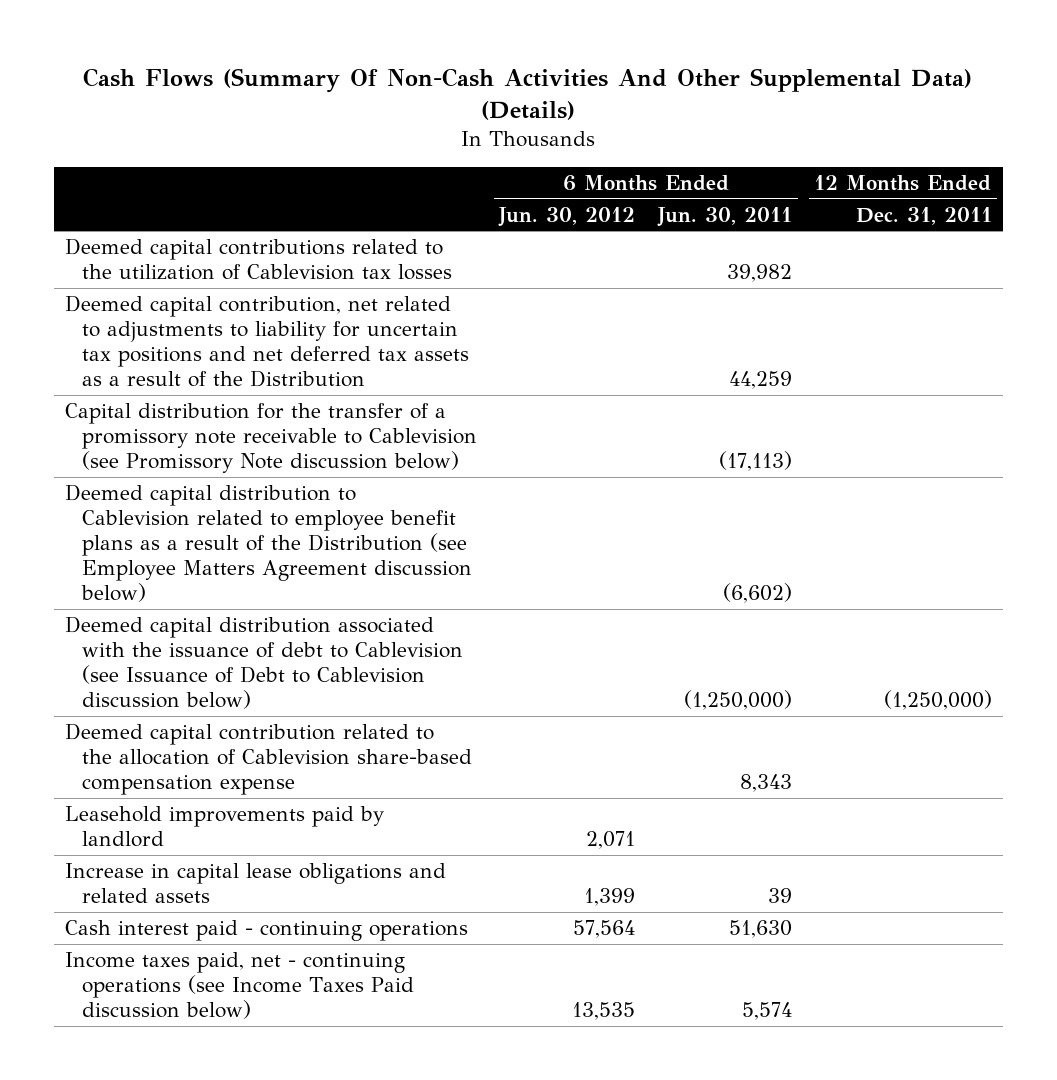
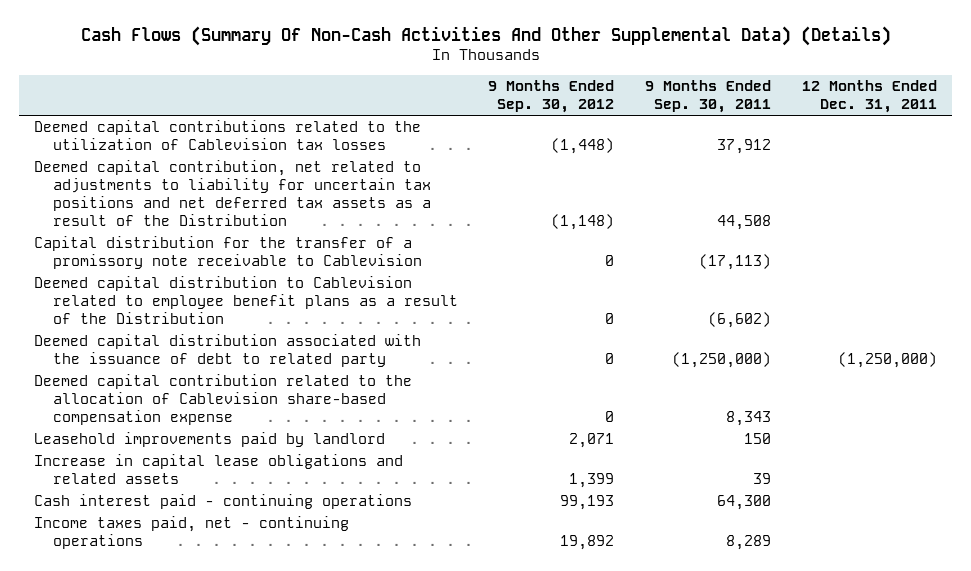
- | 6 Months Ended Jun. 30, 2012 | 6 Months Ended Jun. 30, 2011 | 12 Months Ended Dec. 31, 2011
+ | 9 Months Ended Sep. 30, 2012 | 9 Months Ended Sep. 30, 2011 | 12 Months Ended Dec. 31, 2011
- Capital distribution for the transfer of a promissory note receivable to Cablevision (see Promissory Note discussion below) | | (17,113) |
- Deemed capital distribution to Cablevision related to employee benefit plans as a result of the Distribution (see Employee Matters Agreement discussion below) | | (6,602) |
- Deemed capital distribution associated with the issuance of debt to Cablevision (see Issuance of Debt to Cablevision discussion below) | | (1,250,000) | (1,250,000)
+ Capital distribution for the transfer of a promissory note receivable to Cablevision | 0 | (17,113) |
+ Deemed capital distribution to Cablevision related to employee benefit plans as a result of the Distribution | 0 | (6,602) |
+ Deemed capital distribution associated with the issuance of debt to related party | 0 | (1,250,000) | (1,250,000)
- Income taxes paid, net - continuing operations (see Income Taxes Paid discussion below) | 13,535 | 5,574 |
+ Income taxes paid, net - continuing operations | 19,892 | 8,289 |

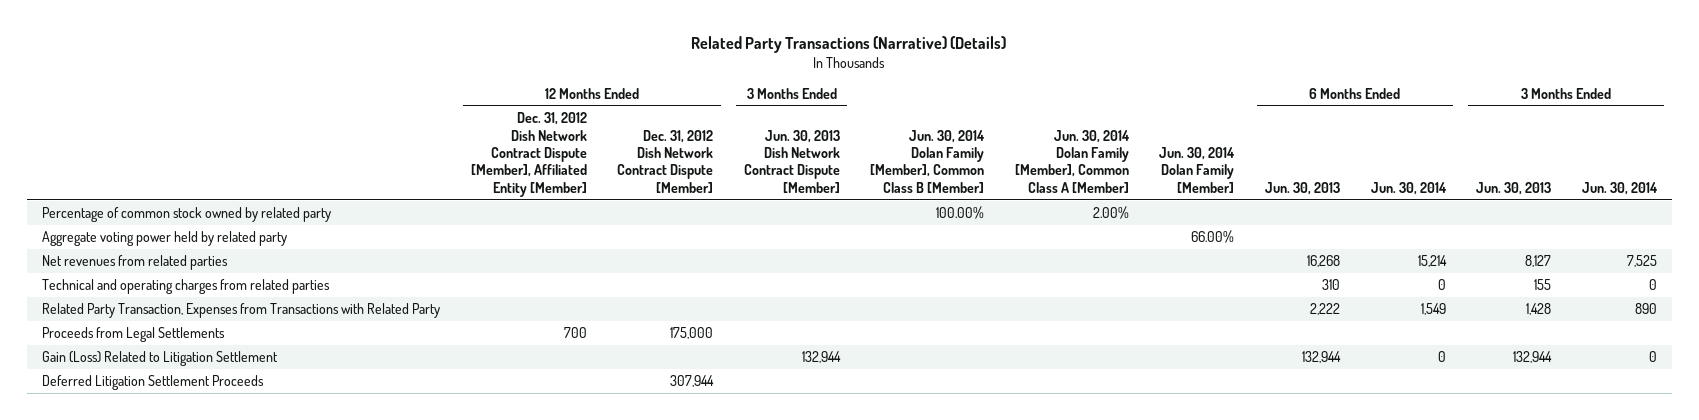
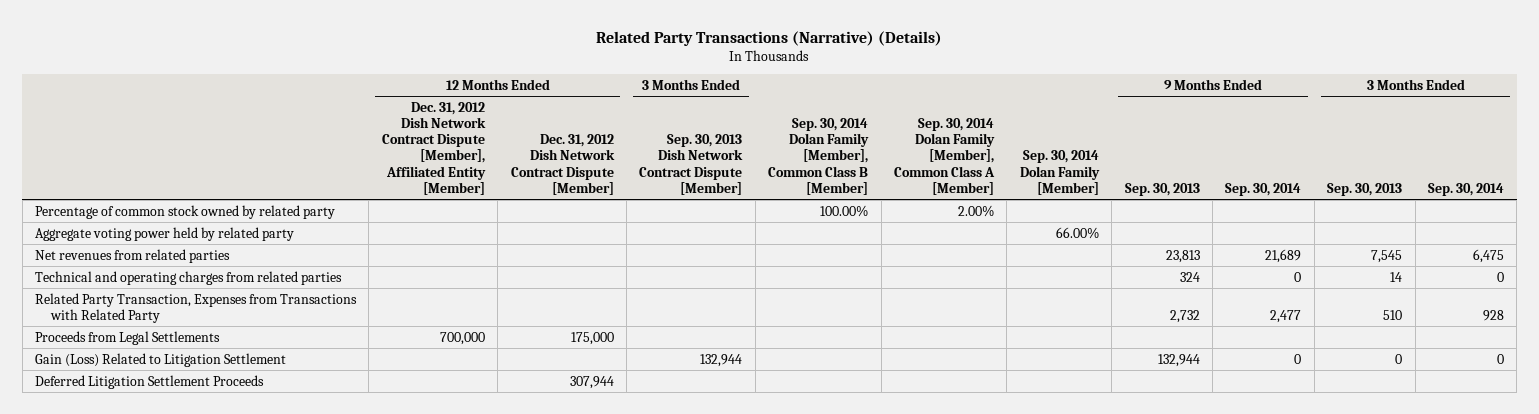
- | 12 Months Ended Dec. 31, 2012 Dish Network Contract Dispute [Member], Affiliated Entity [Member] | 12 Months Ended Dec. 31, 2012 Dish Network Contract Dispute [Member] | 3 Months Ended Jun. 30, 2013 Dish Network Contract Dispute [Member] | Jun. 30, 2014 Dolan Family [Member], Common Class B [Member] | Jun. 30, 2014 Dolan Family [Member], Common Class A [Member] | Jun. 30, 2014 Dolan Family [Member] | 6 Months Ended Jun. 30, 2013 | 6 Months Ended Jun. 30, 2014 | 3 Months Ended Jun. 30, 2013 | 3 Months Ended Jun. 30, 2014
+ | 12 Months Ended Dec. 31, 2012 Dish Network Contract Dispute [Member], Affiliated Entity [Member] | 12 Months Ended Dec. 31, 2012 Dish Network Contract Dispute [Member] | 3 Months Ended Sep. 30, 2013 Dish Network Contract Dispute [Member] | Sep. 30, 2014 Dolan Family [Member], Common Class B [Member] | Sep. 30, 2014 Dolan Family [Member], Common Class A [Member] | Sep. 30, 2014 Dolan Family [Member] | 9 Months Ended Sep. 30, 2013 | 9 Months Ended Sep. 30, 2014 | 3 Months Ended Sep. 30, 2013 | 3 Months Ended Sep. 30, 2014
- Proceeds from Legal Settlements | 700 | 175,000 | | | | | | | |
+ Proceeds from Legal Settlements | 700,000 | 175,000 | | | | | | | |

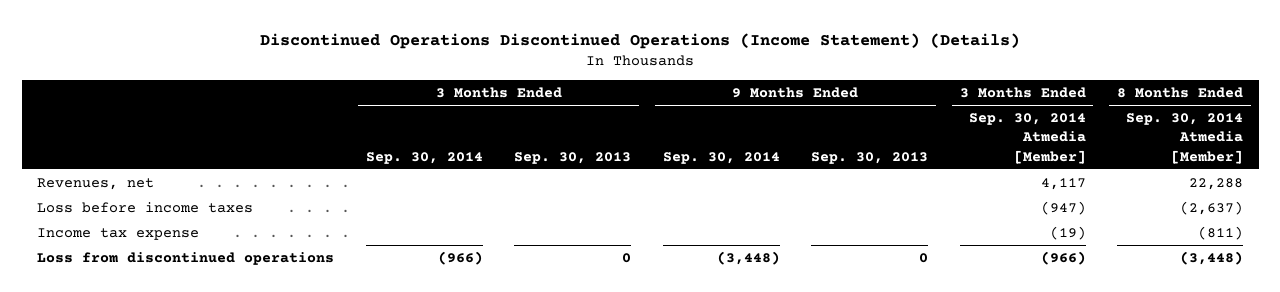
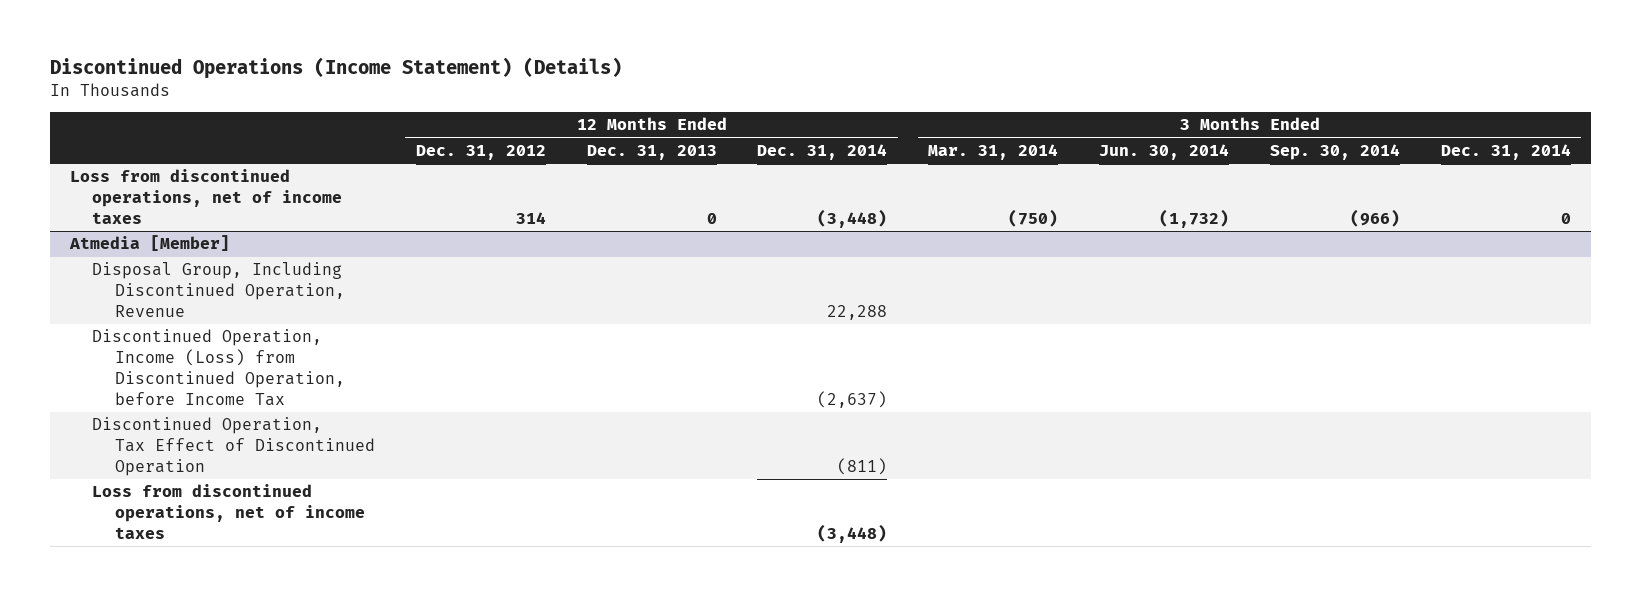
- Discontinued Operations Discontinued Operations (Income Statement) (Details)
+ Discontinued Operations (Income Statement) (Details)
- | 3 Months Ended Sep. 30, 2014 | 3 Months Ended Sep. 30, 2013 | 9 Months Ended Sep. 30, 2014 | 9 Months Ended Sep. 30, 2013 | 3 Months Ended Sep. 30, 2014 Atmedia [Member] | 8 Months Ended Sep. 30, 2014 Atmedia [Member]
+ | 12 Months Ended Dec. 31, 2012 | 12 Months Ended Dec. 31, 2013 | 12 Months Ended Dec. 31, 2014 | 3 Months Ended Mar. 31, 2014 | 3 Months Ended Jun. 30, 2014 | 3 Months Ended Sep. 30, 2014 | 3 Months Ended Dec. 31, 2014
- Revenues, net | | | | | 4,117 | 22,288
- Loss before income taxes | | | | | (947) | (2,637)
- Income tax expense | | | | | (19) | (811)
- Loss from discontinued operations | (966) | 0 | (3,448) | 0 | (966) | (3,448)
+ Loss from discontinued operations, net of income taxes | 314 | 0 | (3,448) | (750) | (1,732) | (966) | 0
+ Atmedia [Member]
+ Disposal Group, Including Discontinued Operation, Revenue | | | 22,288 | | | |
+ Discontinued Operation, Income (Loss) from Discontinued Operation, before Income Tax | | | (2,637) | | | |
+ Discontinued Operation, Tax Effect of Discontinued Operation | | | (811) | | | |
+ Loss from discontinued operations, net of income taxes | | | (3,448) | | | |

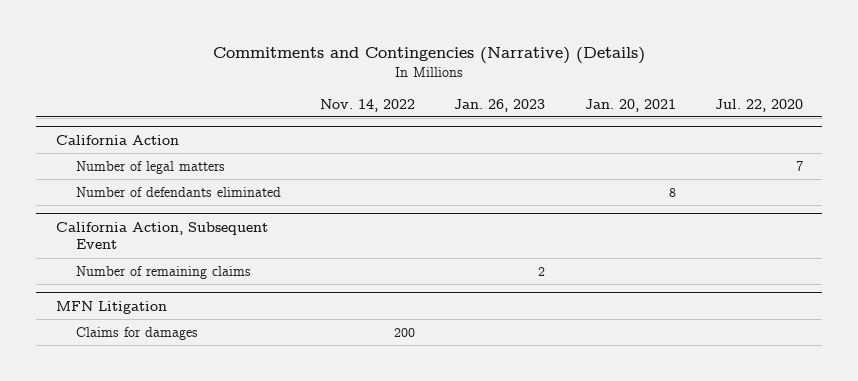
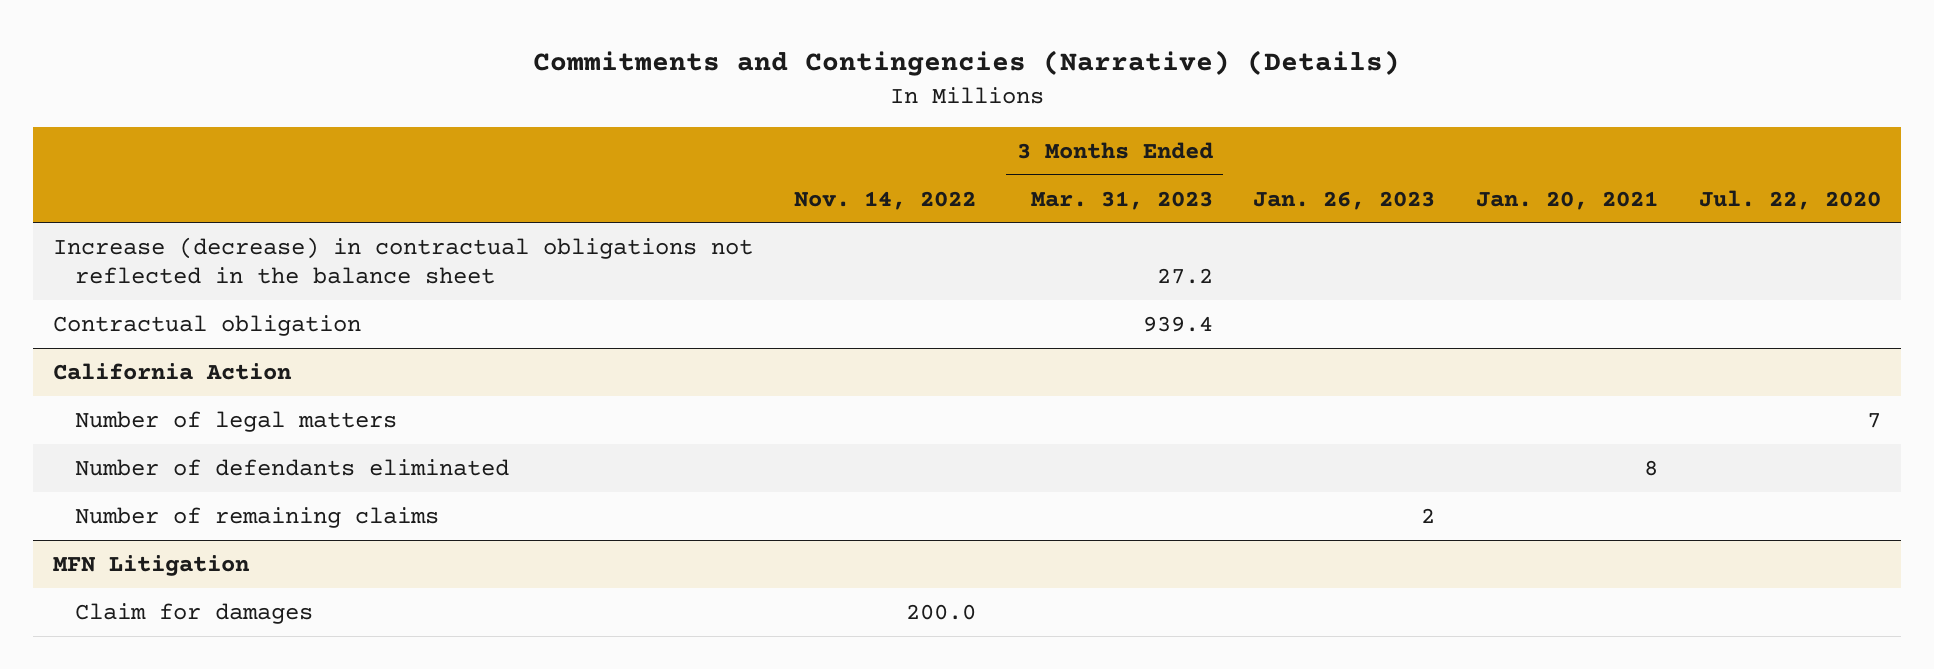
- | Nov. 14, 2022 | Jan. 26, 2023 | Jan. 20, 2021 | Jul. 22, 2020
+ | Nov. 14, 2022 | 3 Months Ended Mar. 31, 2023 | Jan. 26, 2023 | Jan. 20, 2021 | Jul. 22, 2020
+ Increase (decrease) in contractual obligations not reflected in the balance sheet | | 27.2 | | |
+ Contractual obligation | | 939.4 | | |
- California Action, Subsequent Event
- Number of remaining claims | | 2 | |
@ California Action
+ Number of remaining claims | | | 2 | |
@ MFN Litigation
- Claims for damages | 200 | | |
+ Claim for damages | 200.0 | | | |

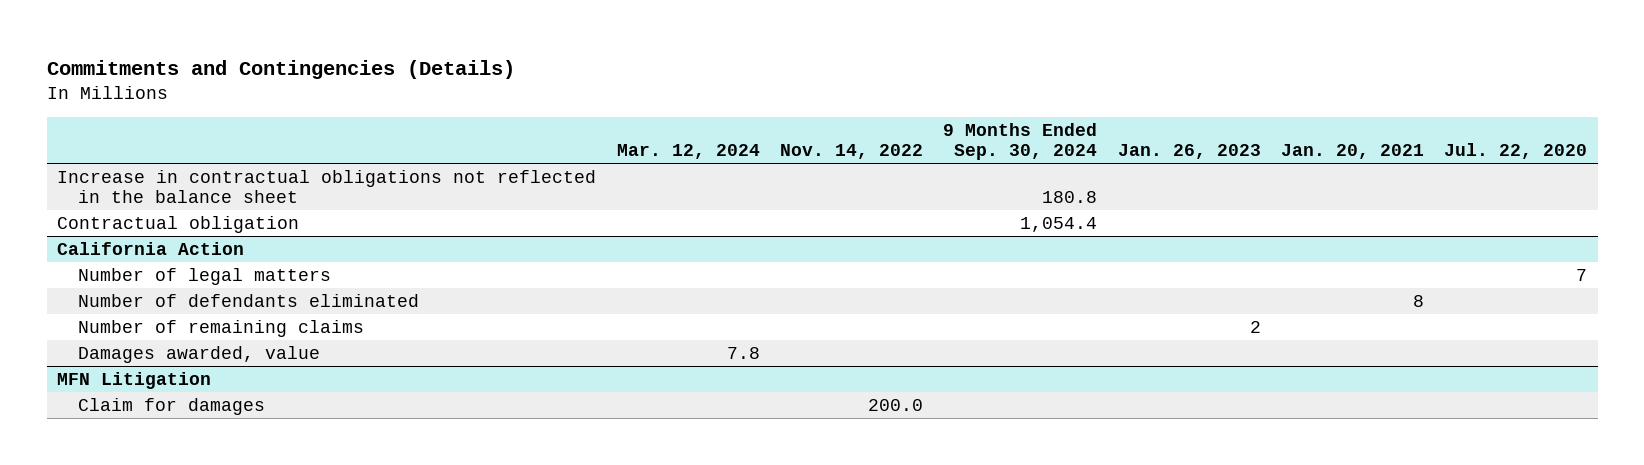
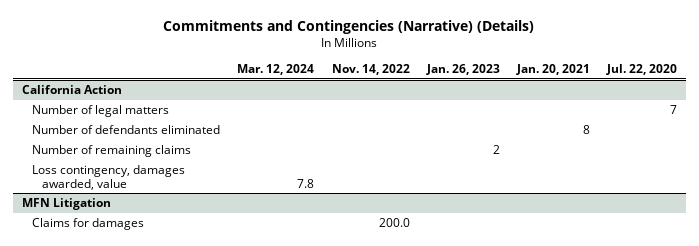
- Commitments and Contingencies (Details)
+ Commitments and Contingencies (Narrative) (Details)
- | Mar. 12, 2024 | Nov. 14, 2022 | 9 Months Ended Sep. 30, 2024 | Jan. 26, 2023 | Jan. 20, 2021 | Jul. 22, 2020
+ | Mar. 12, 2024 | Nov. 14, 2022 | Jan. 26, 2023 | Jan. 20, 2021 | Jul. 22, 2020
- Increase in contractual obligations not reflected in the balance sheet | | | 180.8 | | |
- Contractual obligation | | | 1,054.4 | | |
@ California Action
- Damages awarded, value | 7.8 | | | | |
+ Loss contingency, damages awarded, value | 7.8 | | | |
@ MFN Litigation
- Claim for damages | | 200.0 | | | |
+ Claims for damages | | 200.0 | | |

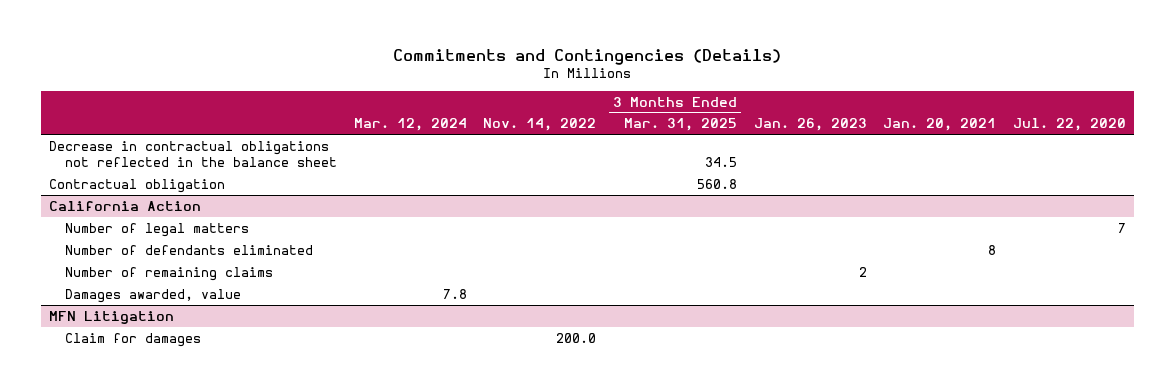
- Commitments and Contingencies (Narrative) (Details)
+ Commitments and Contingencies (Details)
- | Mar. 12, 2024 | Nov. 14, 2022 | Jan. 26, 2023 | Jan. 20, 2021 | Jul. 22, 2020
+ | Mar. 12, 2024 | Nov. 14, 2022 | 3 Months Ended Mar. 31, 2025 | Jan. 26, 2023 | Jan. 20, 2021 | Jul. 22, 2020
+ Decrease in contractual obligations not reflected in the balance sheet | | | 34.5 | | |
+ Contractual obligation | | | 560.8 | | |
@ California Action
- Loss contingency, damages awarded, value | 7.8 | | | |
+ Damages awarded, value | 7.8 | | | | |
@ MFN Litigation
- Claims for damages | | 200.0 | | |
+ Claim for damages | | 200.0 | | | |

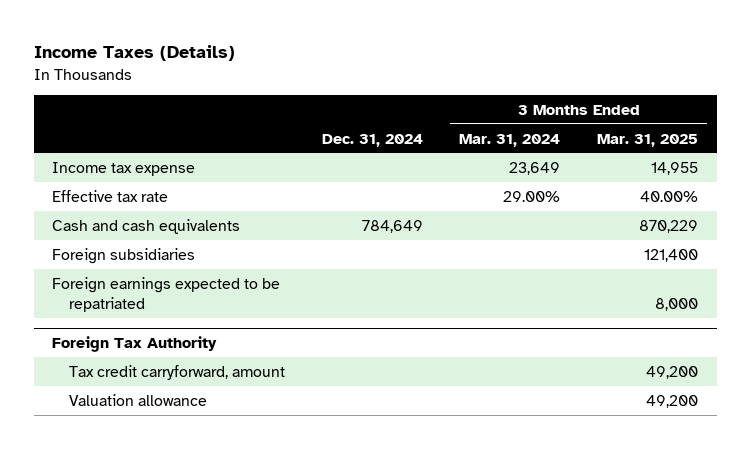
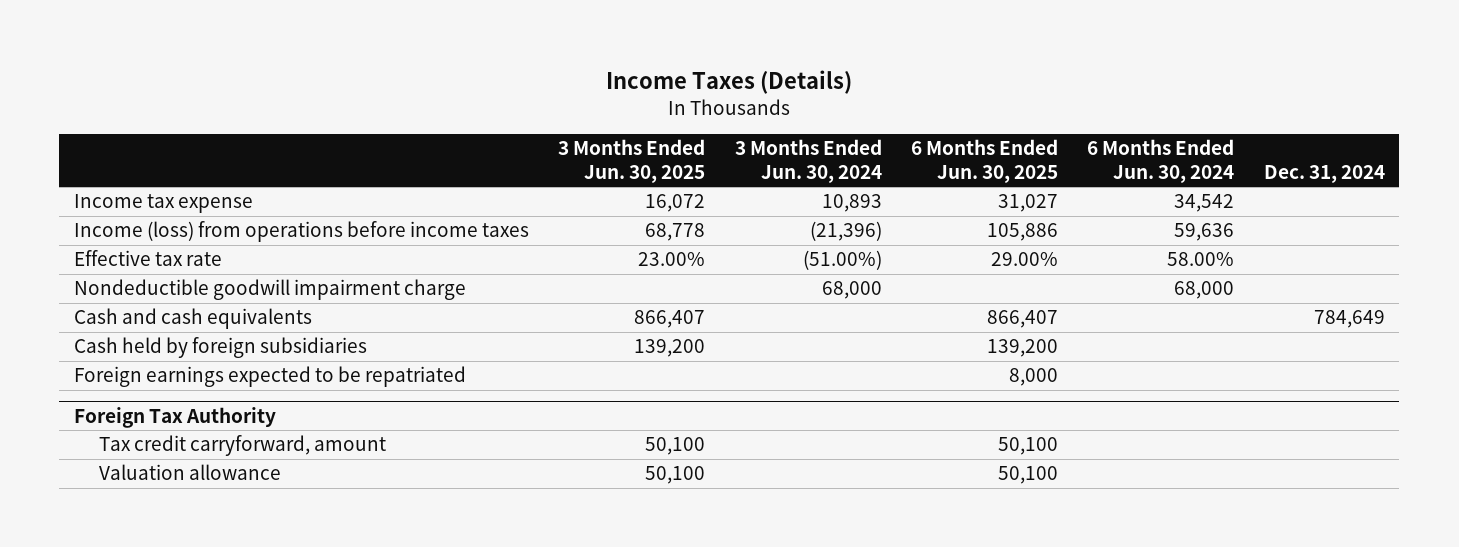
- | Dec. 31, 2024 | 3 Months Ended Mar. 31, 2024 | 3 Months Ended Mar. 31, 2025
+ | 3 Months Ended Jun. 30, 2025 | 3 Months Ended Jun. 30, 2024 | 6 Months Ended Jun. 30, 2025 | 6 Months Ended Jun. 30, 2024 | Dec. 31, 2024
+ Income (loss) from operations before income taxes | 68,778 | (21,396) | 105,886 | 59,636 |
+ Nondeductible goodwill impairment charge | | 68,000 | | 68,000 |
- Foreign subsidiaries | | | 121,400
+ Cash held by foreign subsidiaries | 139,200 | | 139,200 | |

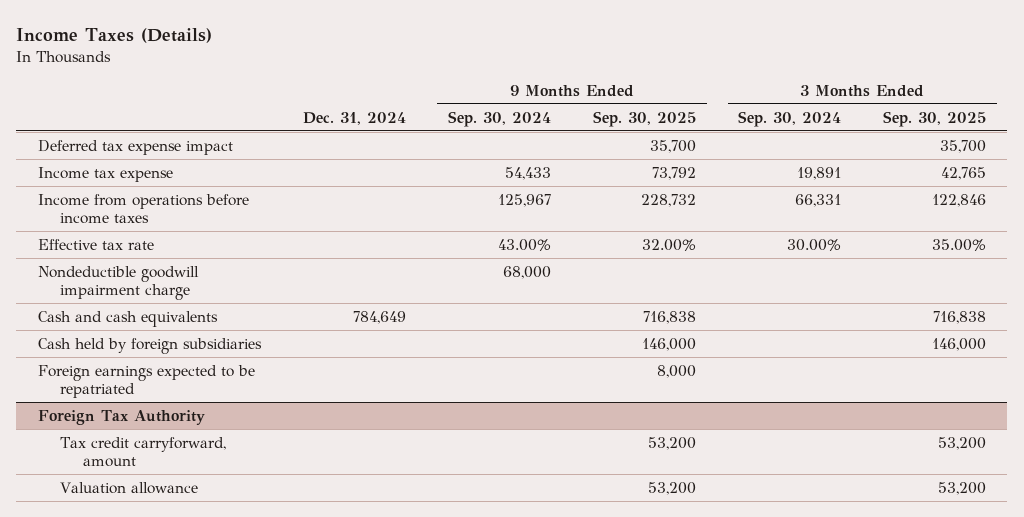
- | 3 Months Ended Jun. 30, 2025 | 3 Months Ended Jun. 30, 2024 | 6 Months Ended Jun. 30, 2025 | 6 Months Ended Jun. 30, 2024 | Dec. 31, 2024
+ | Dec. 31, 2024 | 9 Months Ended Sep. 30, 2024 | 9 Months Ended Sep. 30, 2025 | 3 Months Ended Sep. 30, 2024 | 3 Months Ended Sep. 30, 2025
+ Deferred tax expense impact | | | 35,700 | | 35,700
- Income (loss) from operations before income taxes | 68,778 | (21,396) | 105,886 | 59,636 |
+ Income from operations before income taxes | | 125,967 | 228,732 | 66,331 | 122,846

